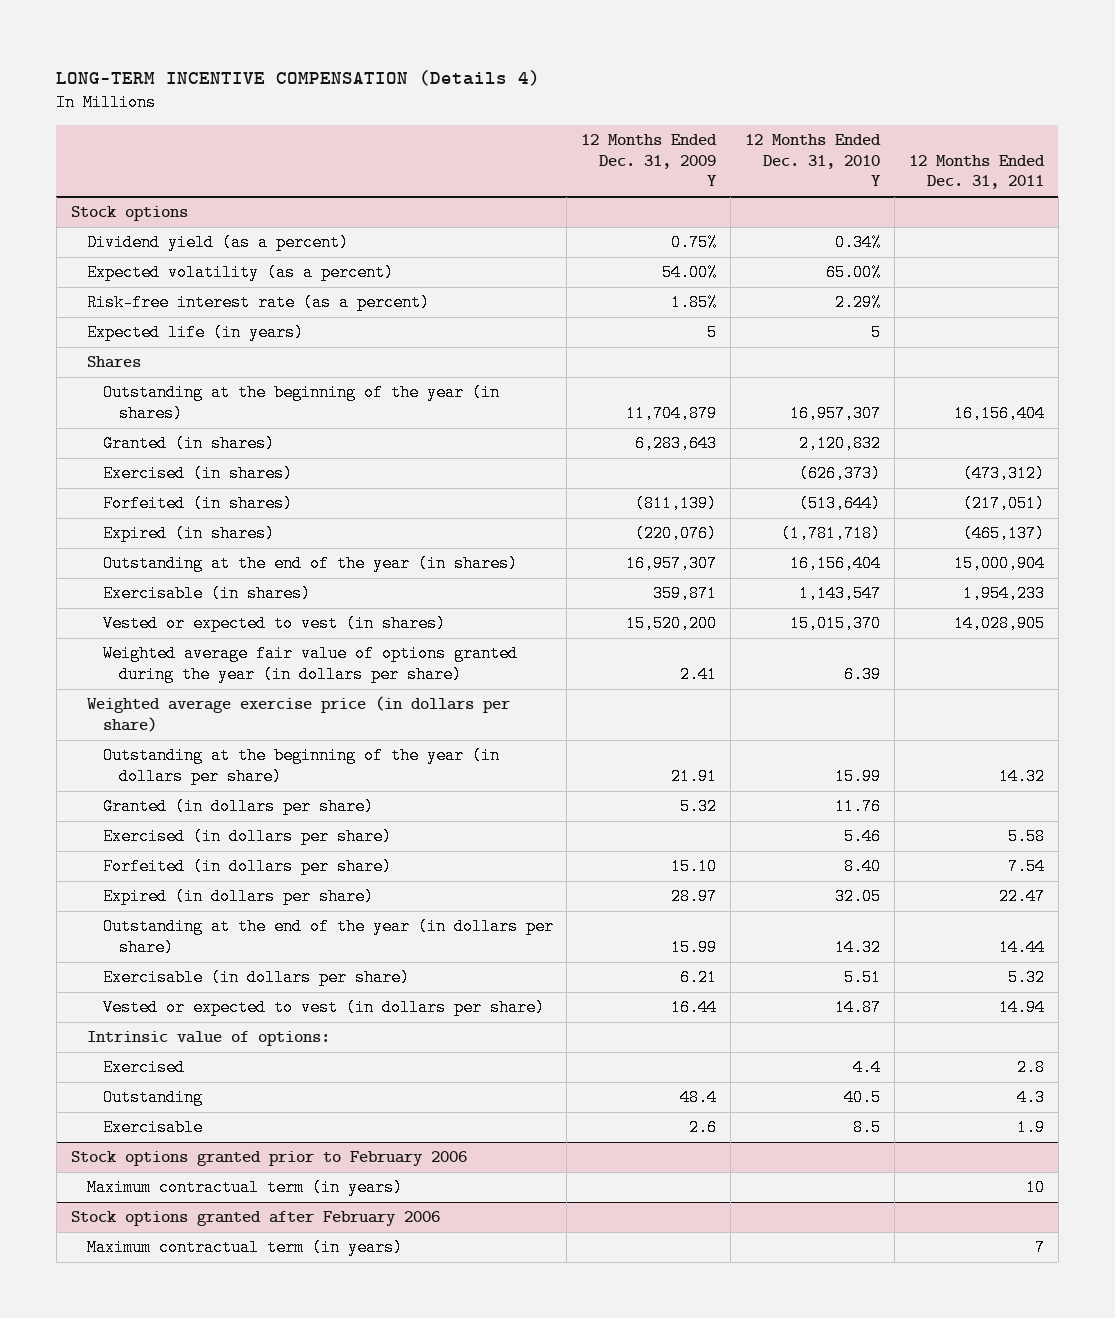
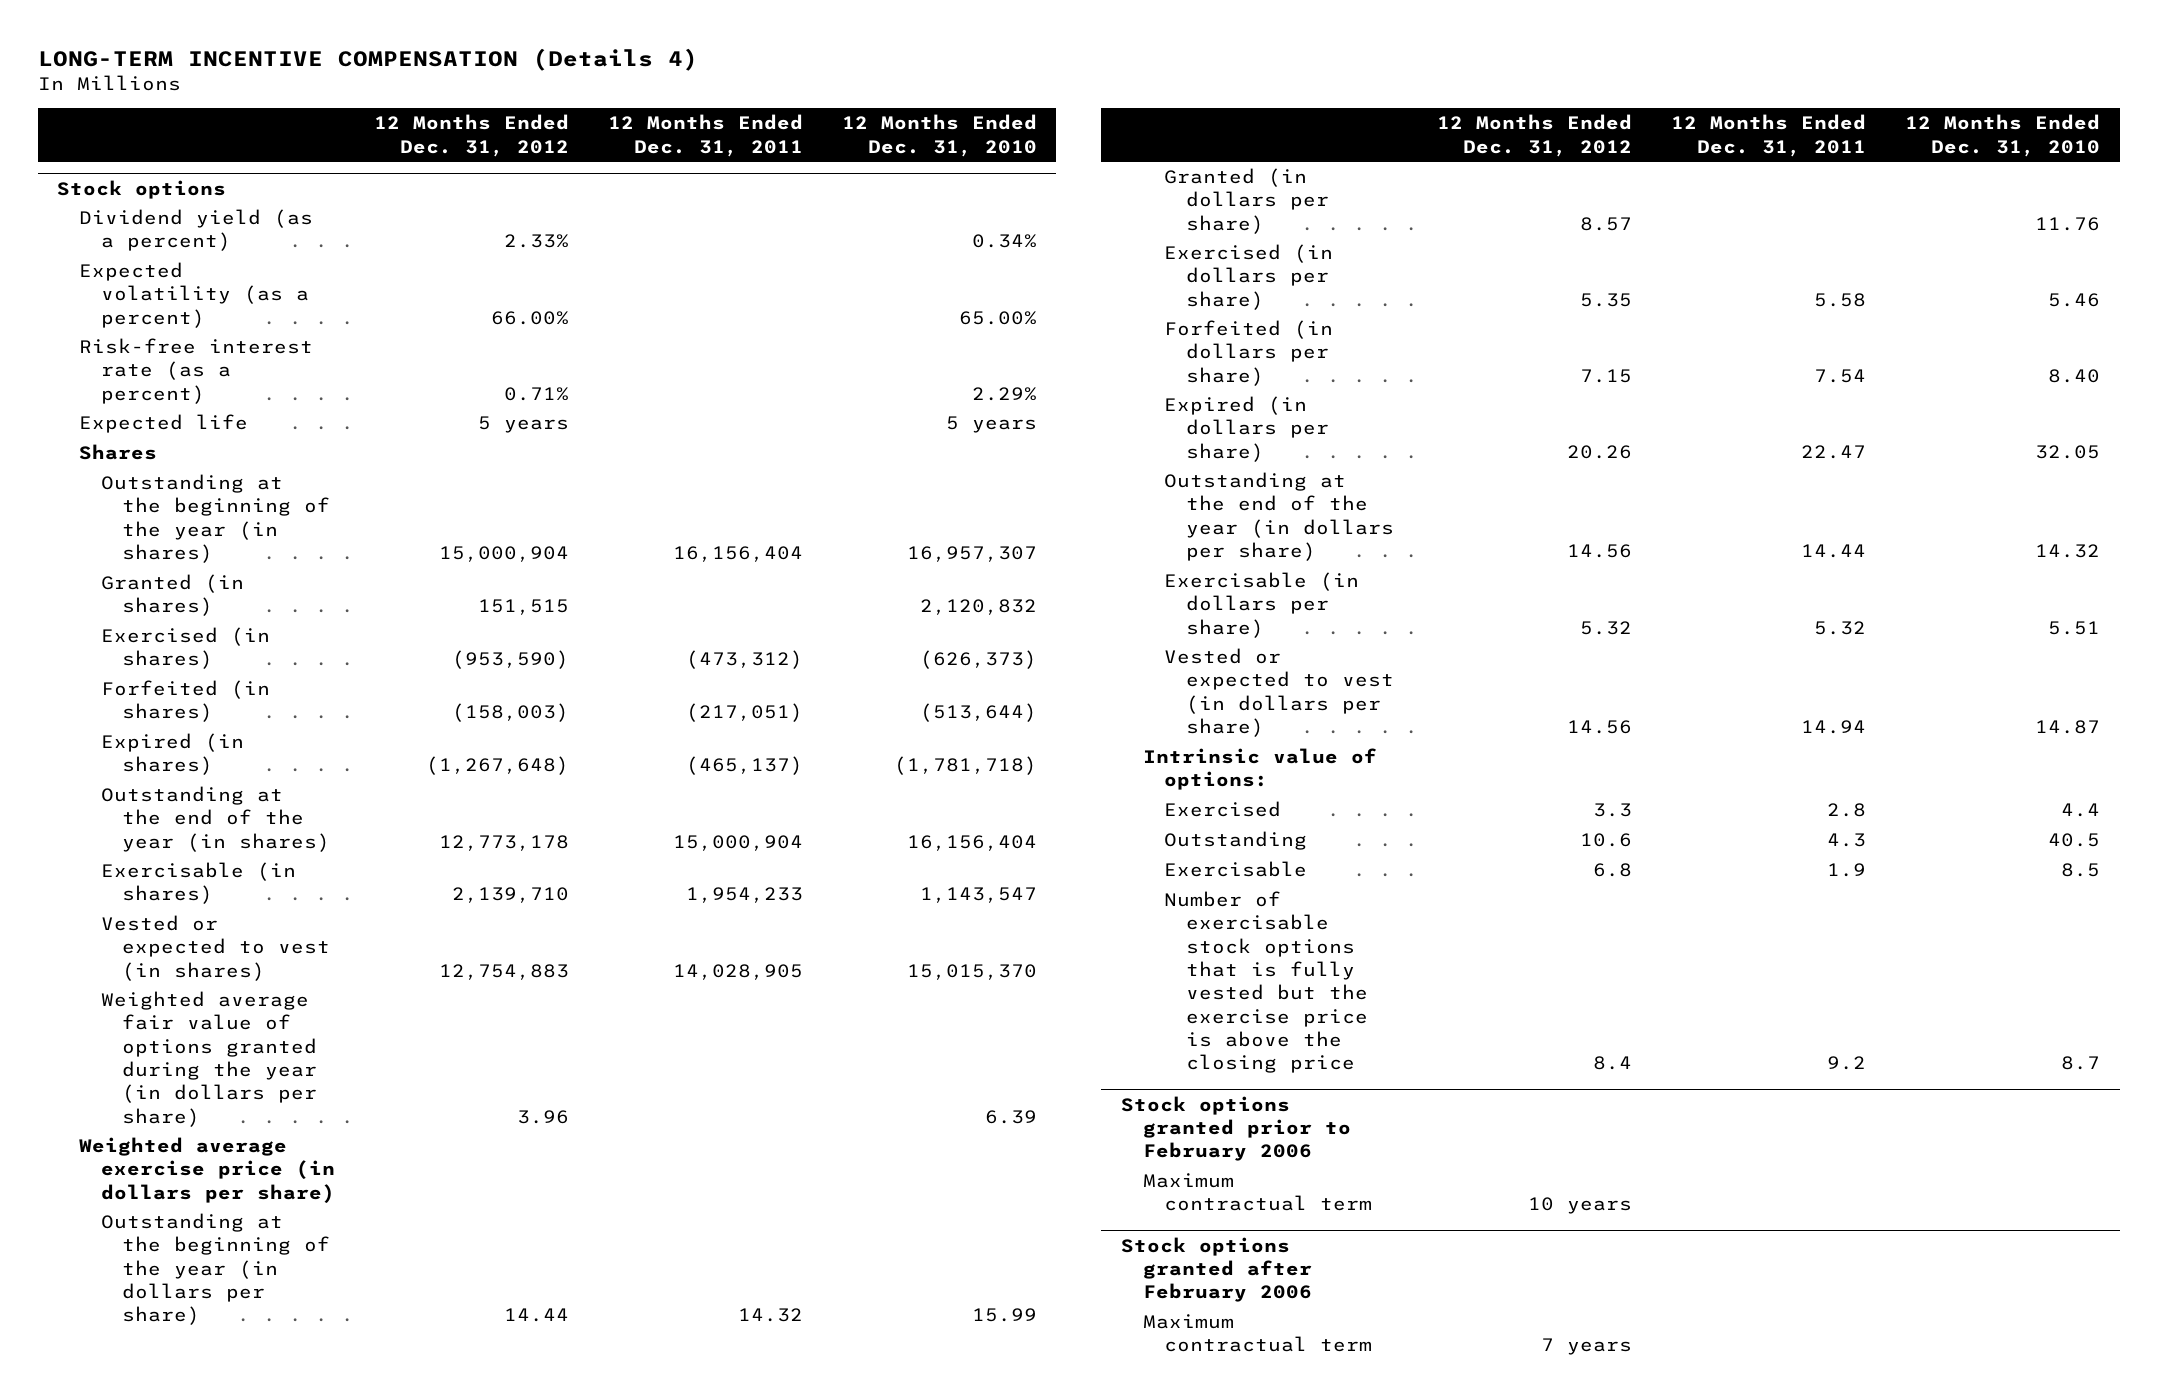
- | 12 Months Ended Dec. 31, 2009 Y | 12 Months Ended Dec. 31, 2010 Y | 12 Months Ended Dec. 31, 2011
+ | 12 Months Ended Dec. 31, 2012 | 12 Months Ended Dec. 31, 2011 | 12 Months Ended Dec. 31, 2010
@ Stock options
- Expected life (in years) | 5 | 5 |
+ Expected life | 5 years | | 5 years
+ Number of exercisable stock options that is fully vested but the exercise price is above the closing price | 8.4 | 9.2 | 8.7
@ Stock options granted prior to February 2006
- Maximum contractual term (in years) | | | 10
+ Maximum contractual term | 10 years | |
@ Stock options granted after February 2006
- Maximum contractual term (in years) | | | 7
+ Maximum contractual term | 7 years | |

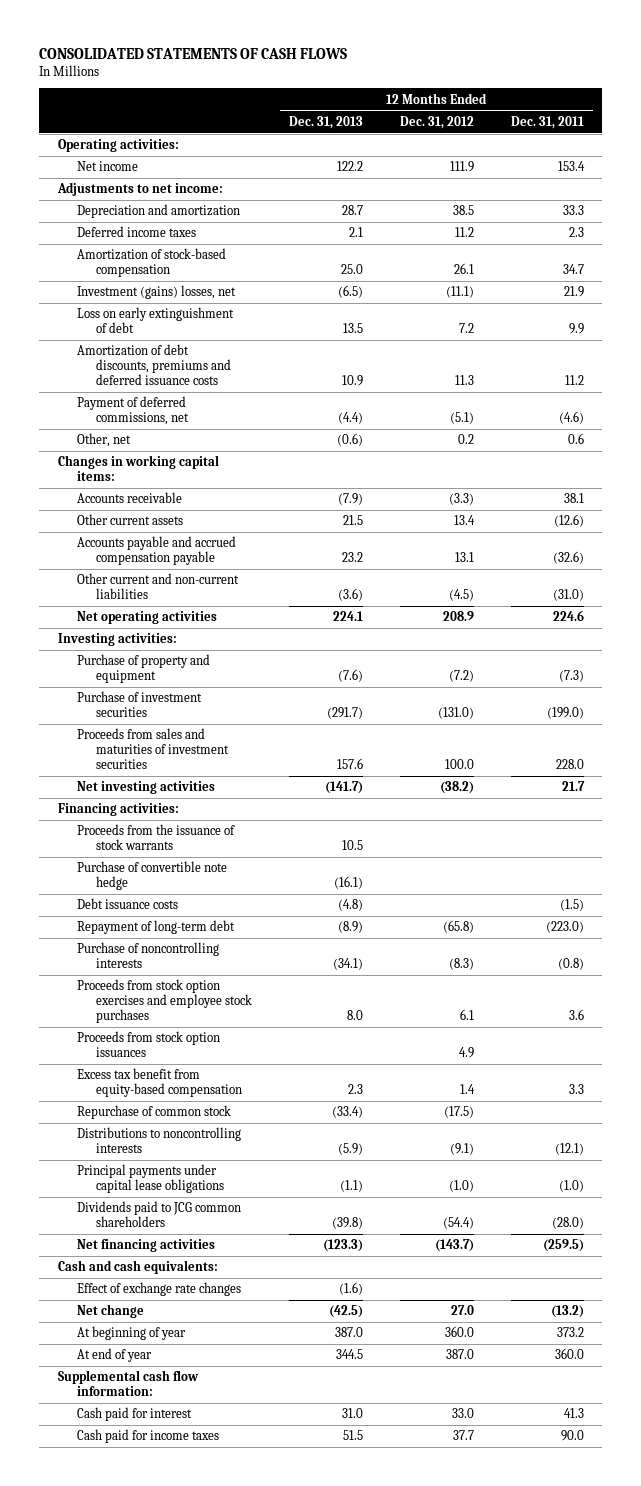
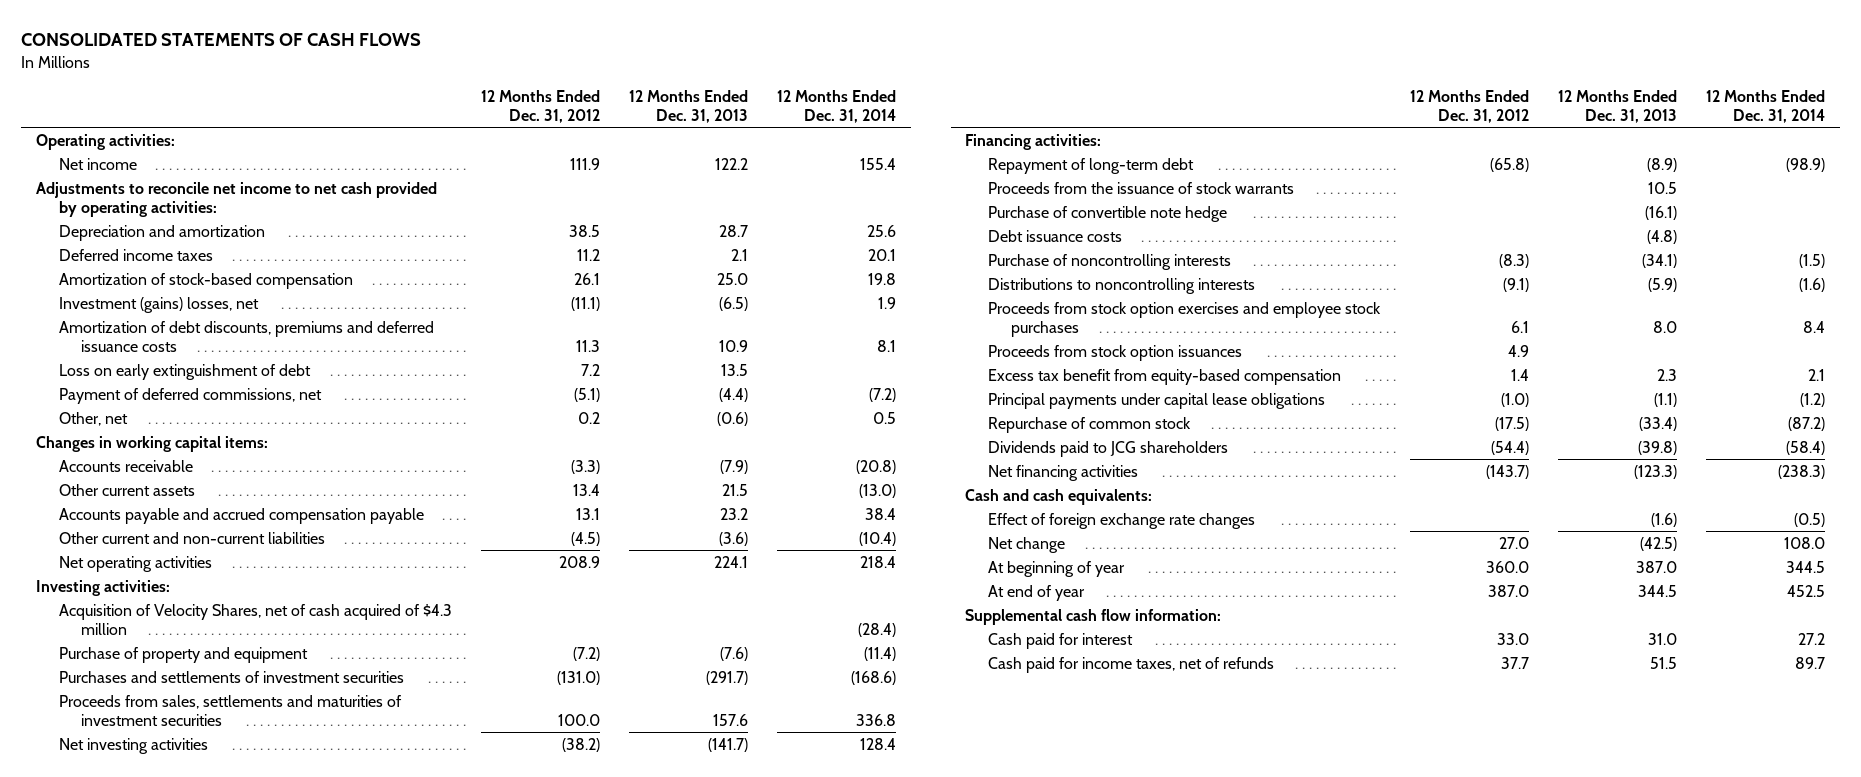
- | 12 Months Ended Dec. 31, 2013 | 12 Months Ended Dec. 31, 2012 | 12 Months Ended Dec. 31, 2011
+ | 12 Months Ended Dec. 31, 2012 | 12 Months Ended Dec. 31, 2013 | 12 Months Ended Dec. 31, 2014
- Adjustments to net income:
+ Adjustments to reconcile net income to net cash provided by operating activities:
moved down: Loss on early extinguishment of debt | 7.2 | 13.5 |
+ Acquisition of Velocity Shares, net of cash acquired of $4.3 million | | | (28.4)
- Purchase of investment securities | (291.7) | (131.0) | (199.0)
- Proceeds from sales and maturities of investment securities | 157.6 | 100.0 | 228.0
+ Purchases and settlements of investment securities | (131.0) | (291.7) | (168.6)
+ Proceeds from sales, settlements and maturities of investment securities | 100.0 | 157.6 | 336.8
moved up: Repayment of long-term debt | (65.8) | (8.9) | (98.9)
moved up: Distributions to noncontrolling interests | (9.1) | (5.9) | (1.6)
- Dividends paid to JCG common shareholders | (39.8) | (54.4) | (28.0)
moved down: Repurchase of common stock | (17.5) | (33.4) | (87.2)
+ Dividends paid to JCG shareholders | (54.4) | (39.8) | (58.4)
- Effect of exchange rate changes | (1.6) | |
+ Effect of foreign exchange rate changes | | (1.6) | (0.5)
- Cash paid for income taxes | 51.5 | 37.7 | 90.0
+ Cash paid for income taxes, net of refunds | 37.7 | 51.5 | 89.7

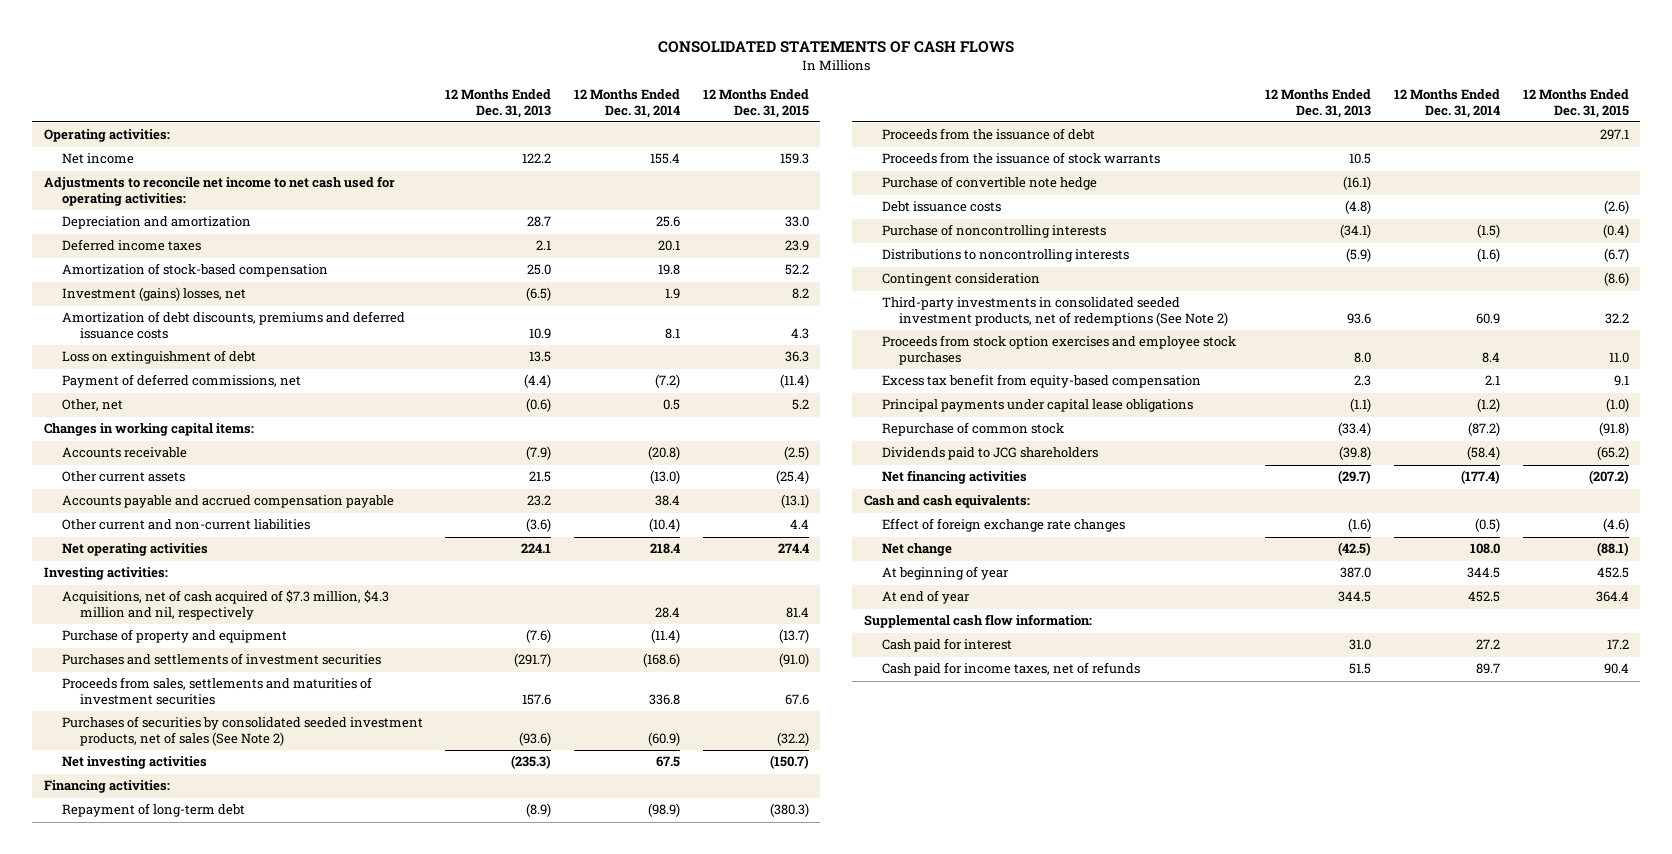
- | 12 Months Ended Dec. 31, 2012 | 12 Months Ended Dec. 31, 2013 | 12 Months Ended Dec. 31, 2014
+ | 12 Months Ended Dec. 31, 2013 | 12 Months Ended Dec. 31, 2014 | 12 Months Ended Dec. 31, 2015
- Adjustments to reconcile net income to net cash provided by operating activities:
+ Adjustments to reconcile net income to net cash used for operating activities:
- Loss on early extinguishment of debt | 7.2 | 13.5 |
+ Loss on extinguishment of debt | 13.5 | | 36.3
- Acquisition of Velocity Shares, net of cash acquired of $4.3 million | | | (28.4)
+ Acquisitions, net of cash acquired of $7.3 million, $4.3 million and nil, respectively | | 28.4 | 81.4
- Net investing activities | (38.2) | (141.7) | 128.4
+ Purchases of securities by consolidated seeded investment products, net of sales (See Note 2) | (93.6) | (60.9) | (32.2)
+ Net investing activities | (235.3) | 67.5 | (150.7)
+ Proceeds from the issuance of debt | | | 297.1
+ Contingent consideration | | | (8.6)
+ Third-party investments in consolidated seeded investment products, net of redemptions (See Note 2) | 93.6 | 60.9 | 32.2
- Proceeds from stock option issuances | 4.9 | |
- Net financing activities | (143.7) | (123.3) | (238.3)
+ Net financing activities | (29.7) | (177.4) | (207.2)

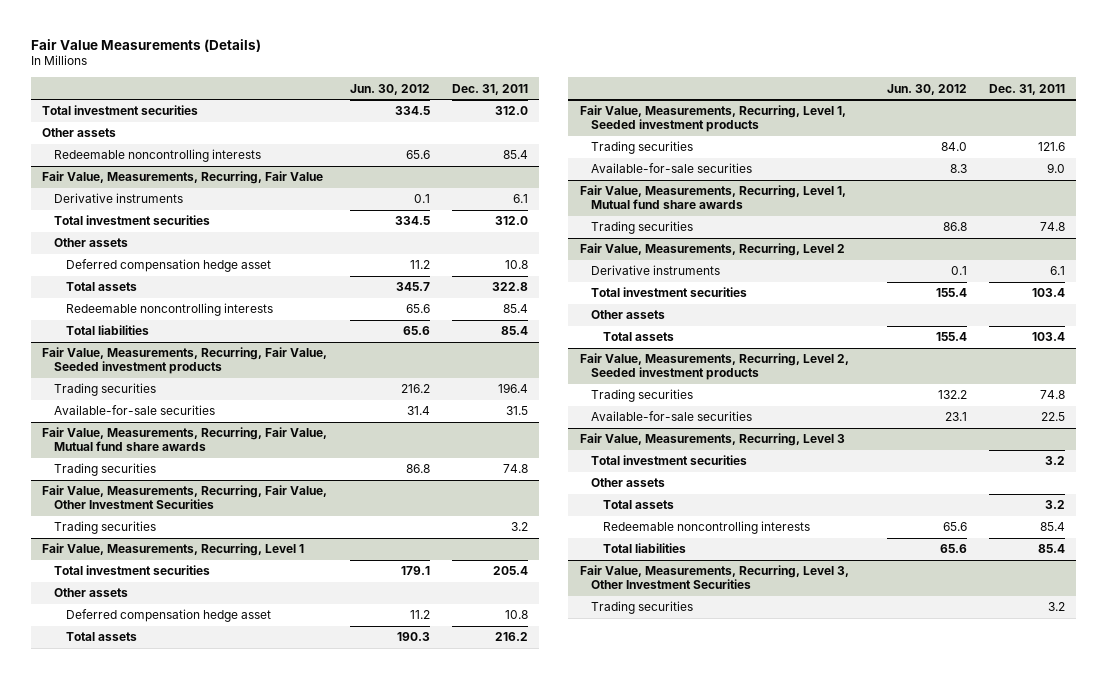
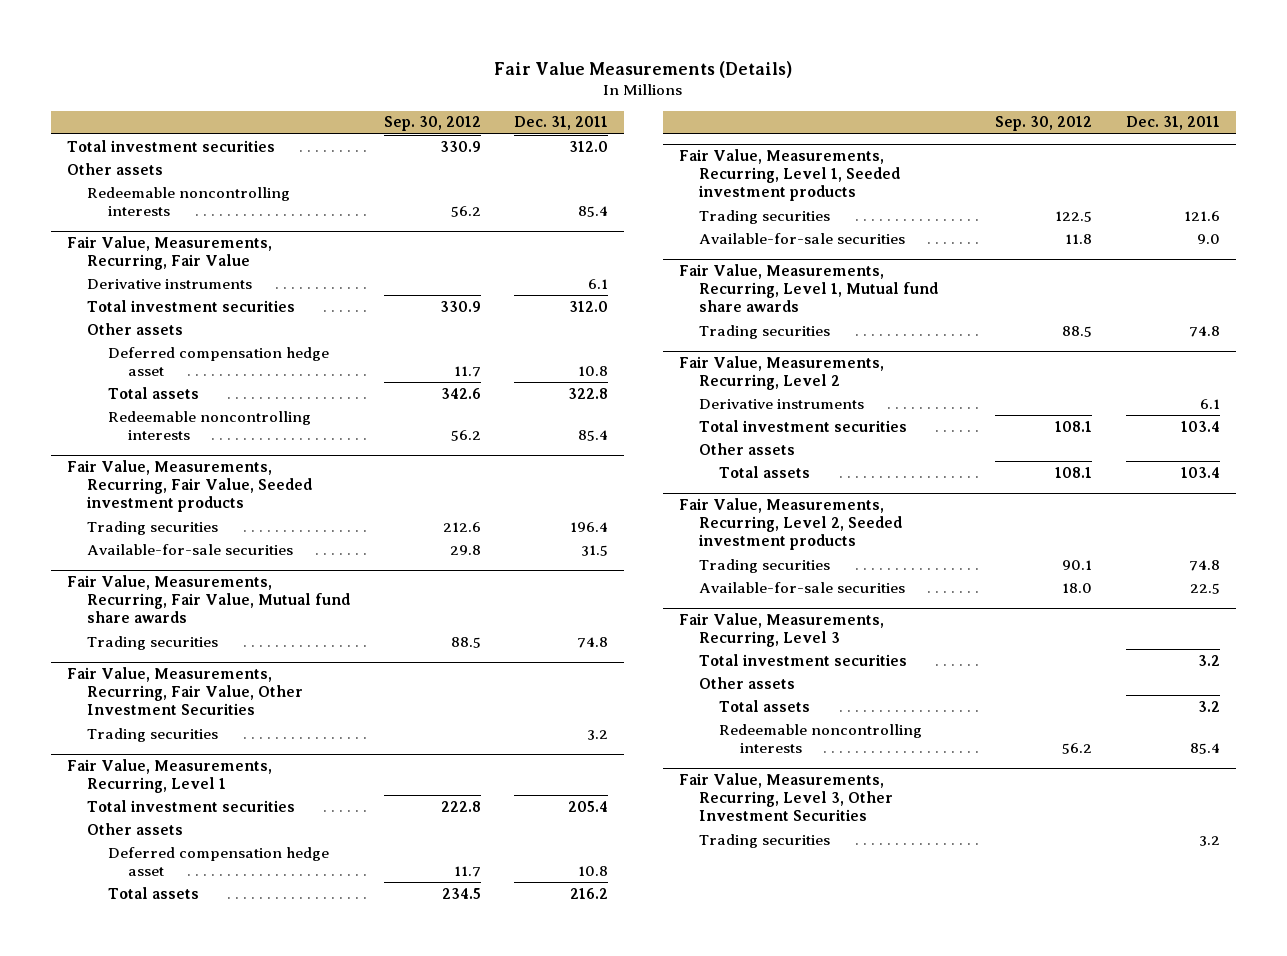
- | Jun. 30, 2012 | Dec. 31, 2011
+ | Sep. 30, 2012 | Dec. 31, 2011
@ Fair Value, Measurements, Recurring, Fair Value
- Total liabilities | 65.6 | 85.4
@ Fair Value, Measurements, Recurring, Level 3
- Total liabilities | 65.6 | 85.4

